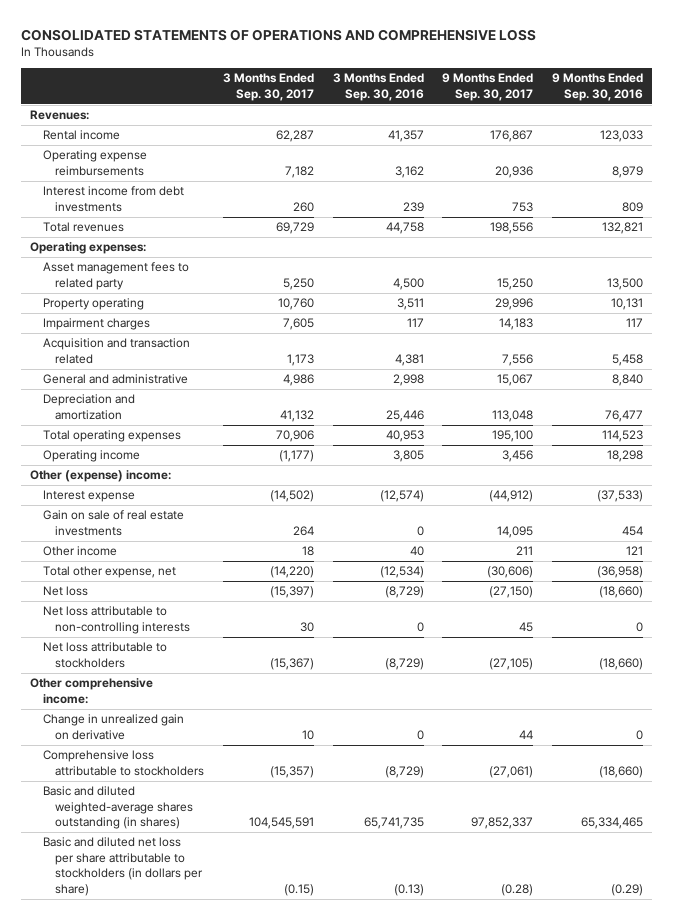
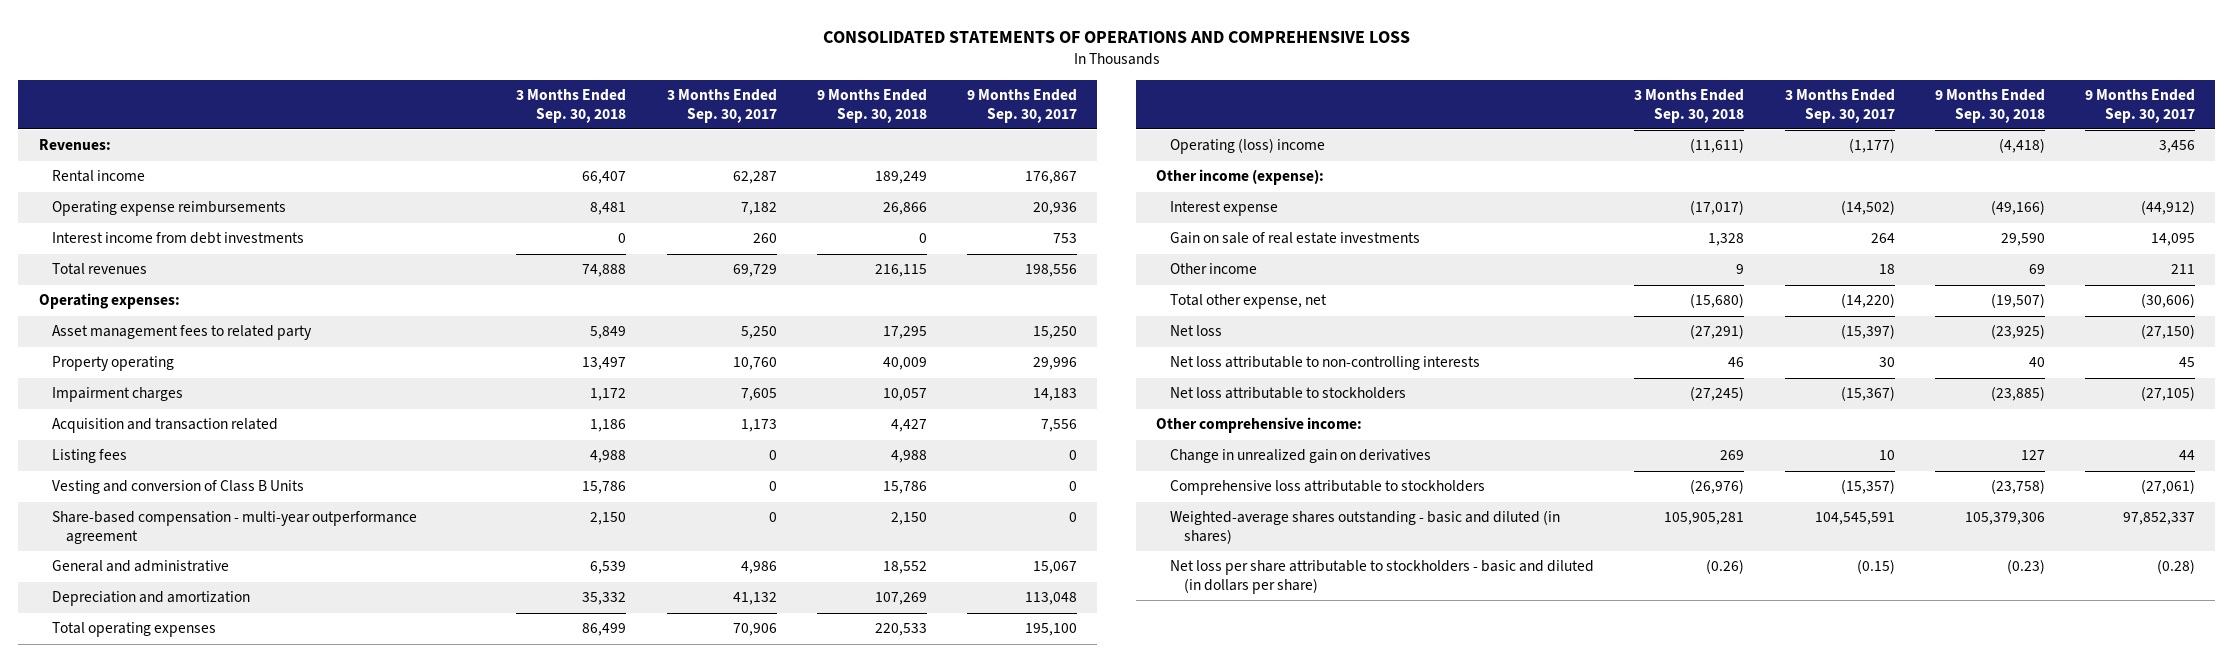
- | 3 Months Ended Sep. 30, 2017 | 3 Months Ended Sep. 30, 2016 | 9 Months Ended Sep. 30, 2017 | 9 Months Ended Sep. 30, 2016
+ | 3 Months Ended Sep. 30, 2018 | 3 Months Ended Sep. 30, 2017 | 9 Months Ended Sep. 30, 2018 | 9 Months Ended Sep. 30, 2017
+ Listing fees | 4,988 | 0 | 4,988 | 0
+ Vesting and conversion of Class B Units | 15,786 | 0 | 15,786 | 0
+ Share-based compensation - multi-year outperformance agreement | 2,150 | 0 | 2,150 | 0
- Operating income | (1,177) | 3,805 | 3,456 | 18,298
- Other (expense) income:
+ Operating (loss) income | (11,611) | (1,177) | (4,418) | 3,456
+ Other income (expense):
- Change in unrealized gain on derivative | 10 | 0 | 44 | 0
+ Change in unrealized gain on derivatives | 269 | 10 | 127 | 44
- Basic and diluted weighted-average shares outstanding (in shares) | 104,545,591 | 65,741,735 | 97,852,337 | 65,334,465
- Basic and diluted net loss per share attributable to stockholders (in dollars per share) | (0.15) | (0.13) | (0.28) | (0.29)
+ Weighted-average shares outstanding - basic and diluted (in shares) | 105,905,281 | 104,545,591 | 105,379,306 | 97,852,337
+ Net loss per share attributable to stockholders - basic and diluted (in dollars per share) | (0.26) | (0.15) | (0.23) | (0.28)

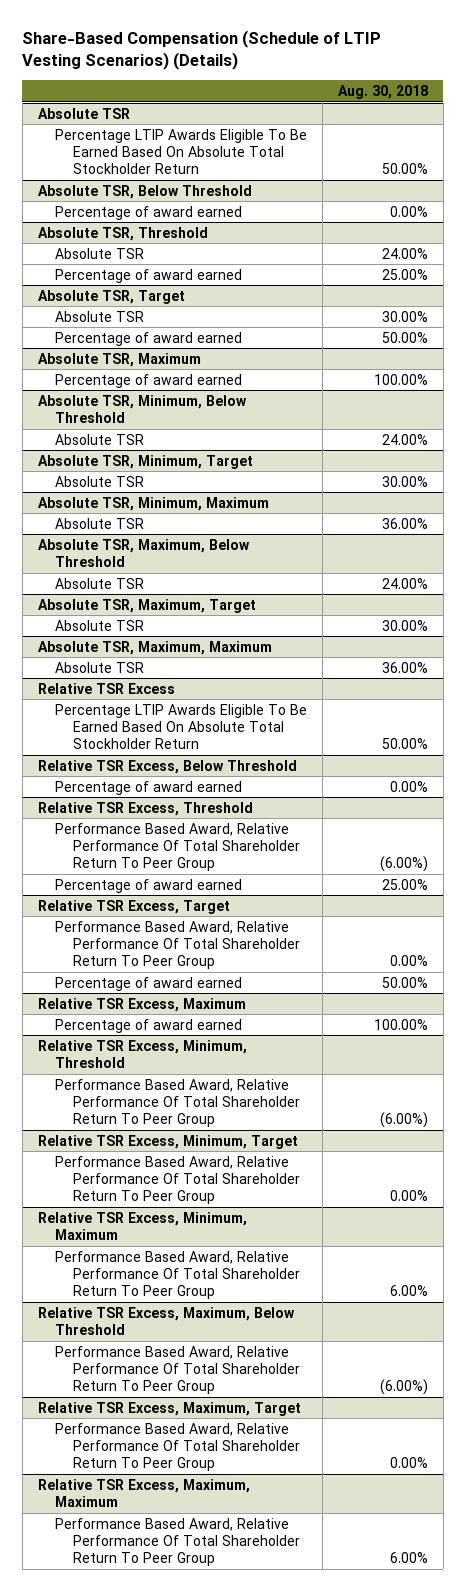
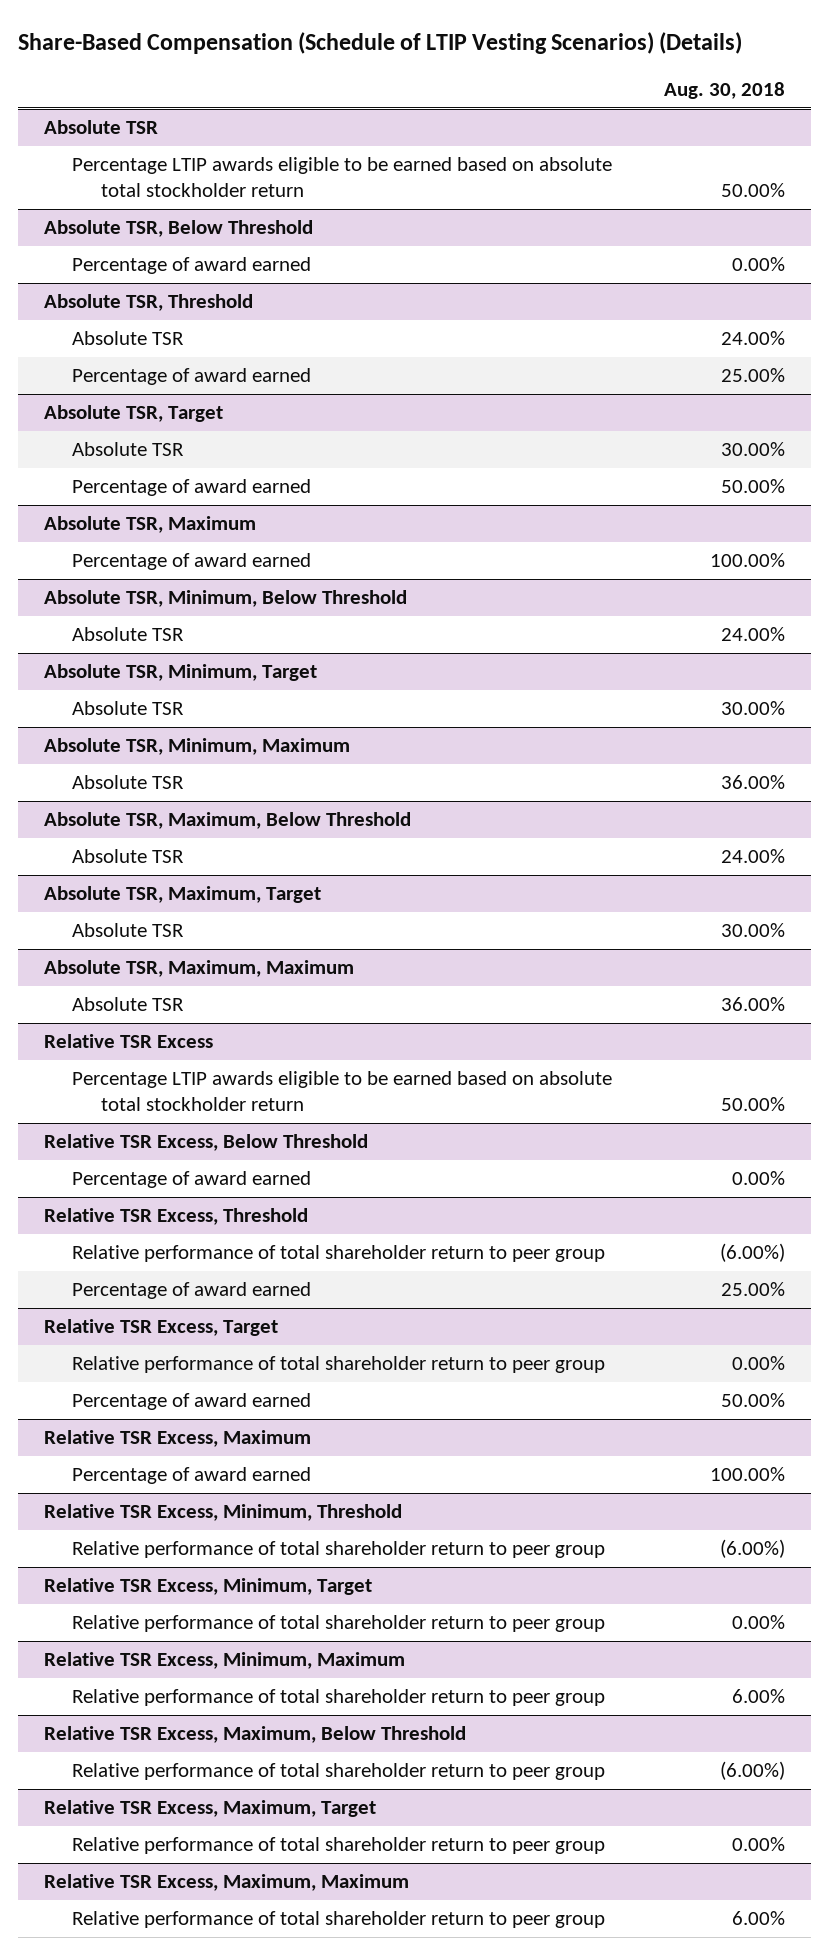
@ Absolute TSR
- Percentage LTIP Awards Eligible To Be Earned Based On Absolute Total Stockholder Return | 50.00%
+ Percentage LTIP awards eligible to be earned based on absolute total stockholder return | 50.00%
@ Relative TSR Excess
- Percentage LTIP Awards Eligible To Be Earned Based On Absolute Total Stockholder Return | 50.00%
+ Percentage LTIP awards eligible to be earned based on absolute total stockholder return | 50.00%
@ Relative TSR Excess, Threshold
- Performance Based Award, Relative Performance Of Total Shareholder Return To Peer Group | (6.00%)
+ Relative performance of total shareholder return to peer group | (6.00%)
@ Relative TSR Excess, Target
- Performance Based Award, Relative Performance Of Total Shareholder Return To Peer Group | 0.00%
+ Relative performance of total shareholder return to peer group | 0.00%
@ Relative TSR Excess, Minimum, Threshold
- Performance Based Award, Relative Performance Of Total Shareholder Return To Peer Group | (6.00%)
+ Relative performance of total shareholder return to peer group | (6.00%)
@ Relative TSR Excess, Minimum, Target
- Performance Based Award, Relative Performance Of Total Shareholder Return To Peer Group | 0.00%
+ Relative performance of total shareholder return to peer group | 0.00%
@ Relative TSR Excess, Minimum, Maximum
- Performance Based Award, Relative Performance Of Total Shareholder Return To Peer Group | 6.00%
+ Relative performance of total shareholder return to peer group | 6.00%
@ Relative TSR Excess, Maximum, Below Threshold
- Performance Based Award, Relative Performance Of Total Shareholder Return To Peer Group | (6.00%)
+ Relative performance of total shareholder return to peer group | (6.00%)
@ Relative TSR Excess, Maximum, Target
- Performance Based Award, Relative Performance Of Total Shareholder Return To Peer Group | 0.00%
+ Relative performance of total shareholder return to peer group | 0.00%
@ Relative TSR Excess, Maximum, Maximum
- Performance Based Award, Relative Performance Of Total Shareholder Return To Peer Group | 6.00%
+ Relative performance of total shareholder return to peer group | 6.00%

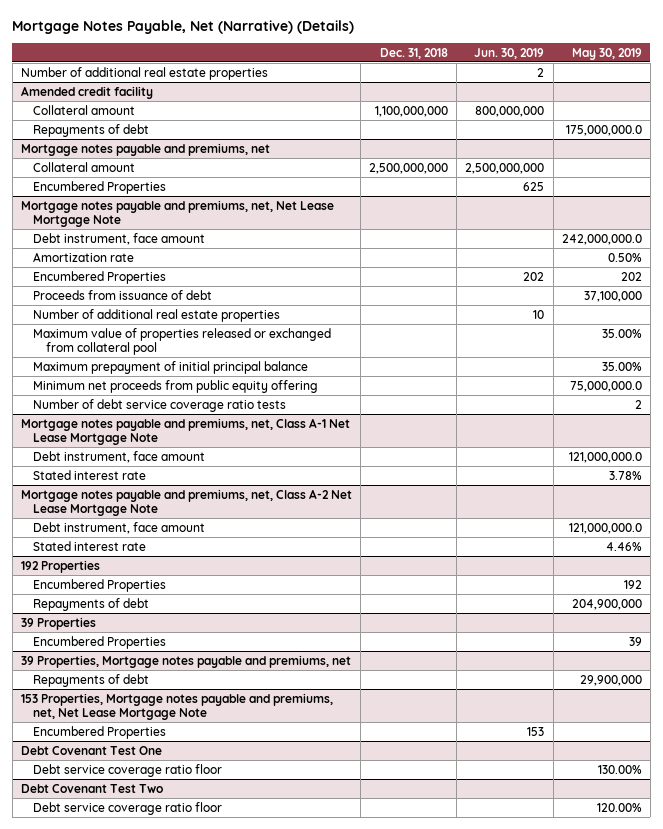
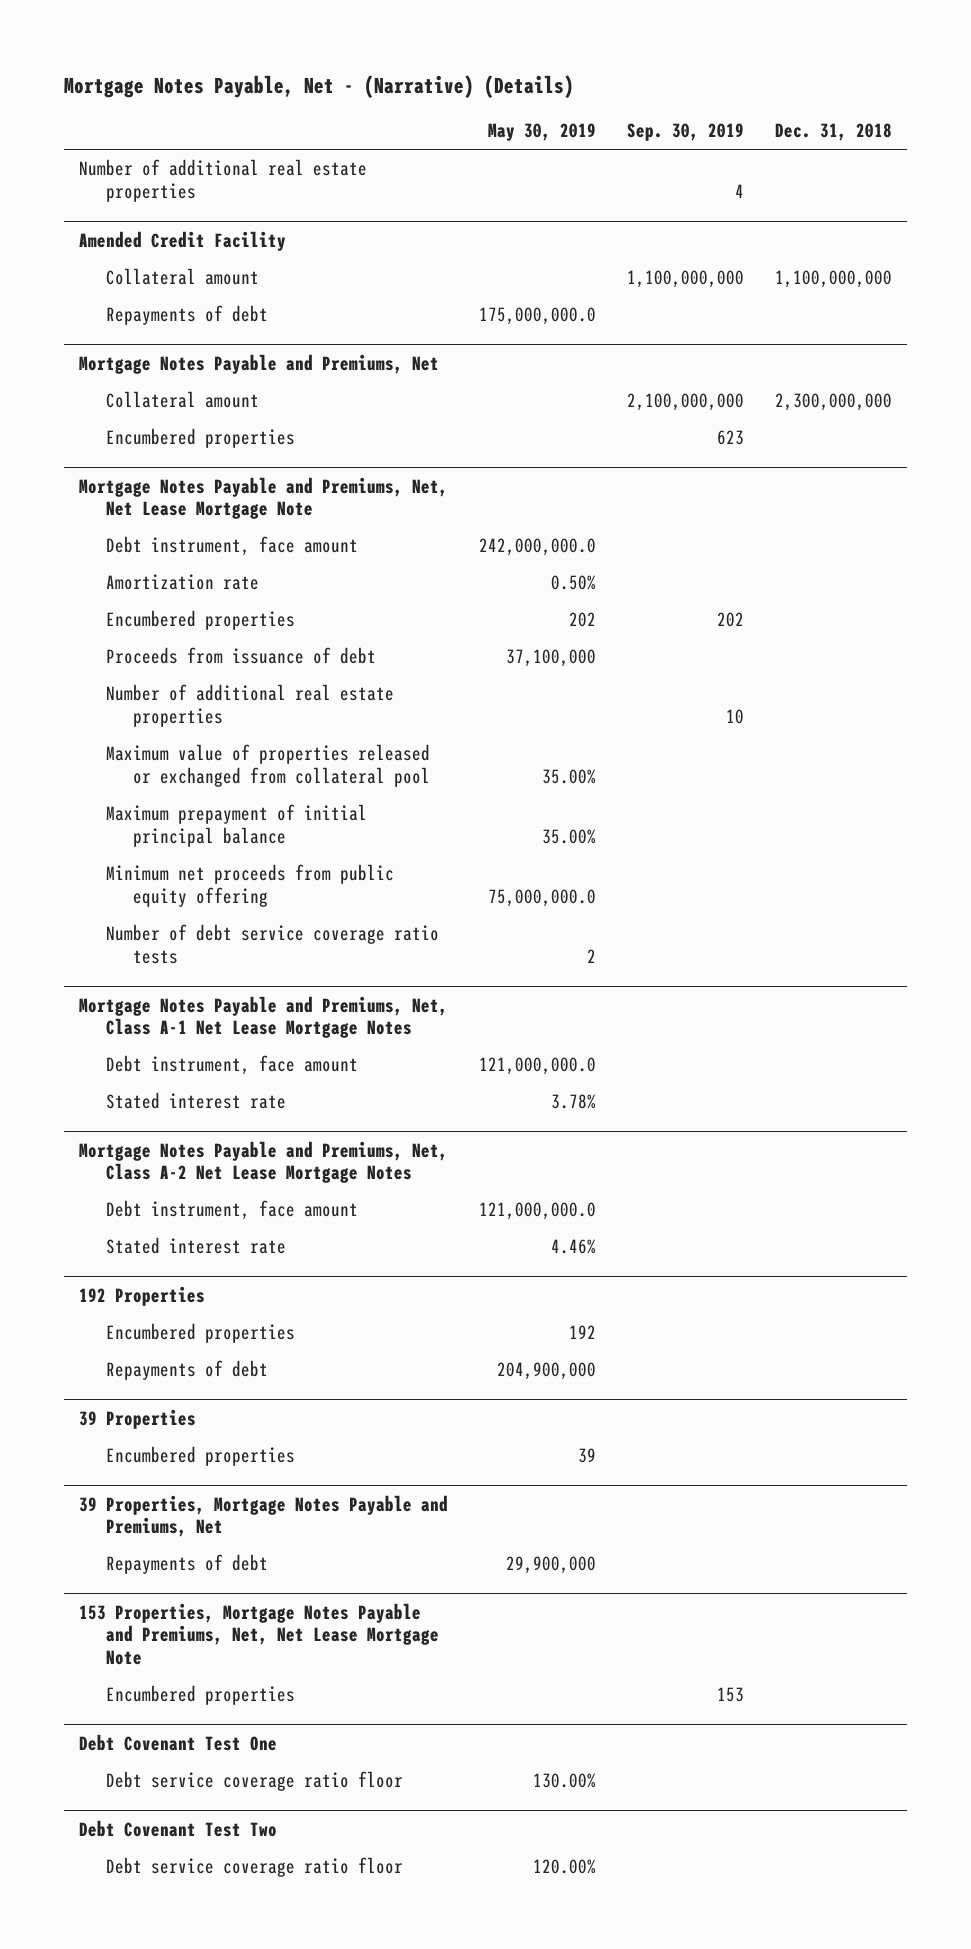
- Mortgage Notes Payable, Net (Narrative) (Details)
+ Mortgage Notes Payable, Net - (Narrative) (Details)
- | Dec. 31, 2018 | Jun. 30, 2019 | May 30, 2019
+ | May 30, 2019 | Sep. 30, 2019 | Dec. 31, 2018
- Amended credit facility
+ Amended Credit Facility
- Mortgage notes payable and premiums, net
- Collateral amount | 2,500,000,000 | 2,500,000,000 |
- Encumbered Properties | | 625 |
- Mortgage notes payable and premiums, net, Net Lease Mortgage Note
+ Mortgage Notes Payable and Premiums, Net
+ Collateral amount | | 2,100,000,000 | 2,300,000,000
+ Encumbered properties | | 623 |
+ Mortgage Notes Payable and Premiums, Net, Net Lease Mortgage Note
- Encumbered Properties | | 202 | 202
+ Encumbered properties | 202 | 202 |
- Mortgage notes payable and premiums, net, Class A-1 Net Lease Mortgage Note
+ Mortgage Notes Payable and Premiums, Net, Class A-1 Net Lease Mortgage Notes
- Mortgage notes payable and premiums, net, Class A-2 Net Lease Mortgage Note
+ Mortgage Notes Payable and Premiums, Net, Class A-2 Net Lease Mortgage Notes
@ 192 Properties
- Encumbered Properties | | | 192
+ Encumbered properties | 192 | |
@ 39 Properties
- Encumbered Properties | | | 39
- 39 Properties, Mortgage notes payable and premiums, net
@ 39 Properties
+ Encumbered properties | 39 | |
+ 39 Properties, Mortgage Notes Payable and Premiums, Net
- 153 Properties, Mortgage notes payable and premiums, net, Net Lease Mortgage Note
- Encumbered Properties | | 153 |
+ 153 Properties, Mortgage Notes Payable and Premiums, Net, Net Lease Mortgage Note
+ Encumbered properties | | 153 |

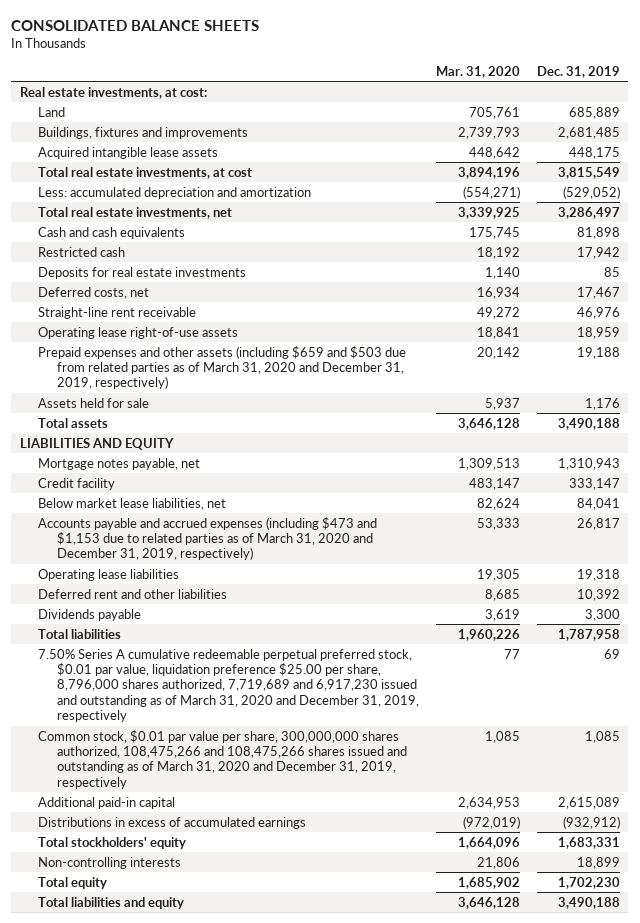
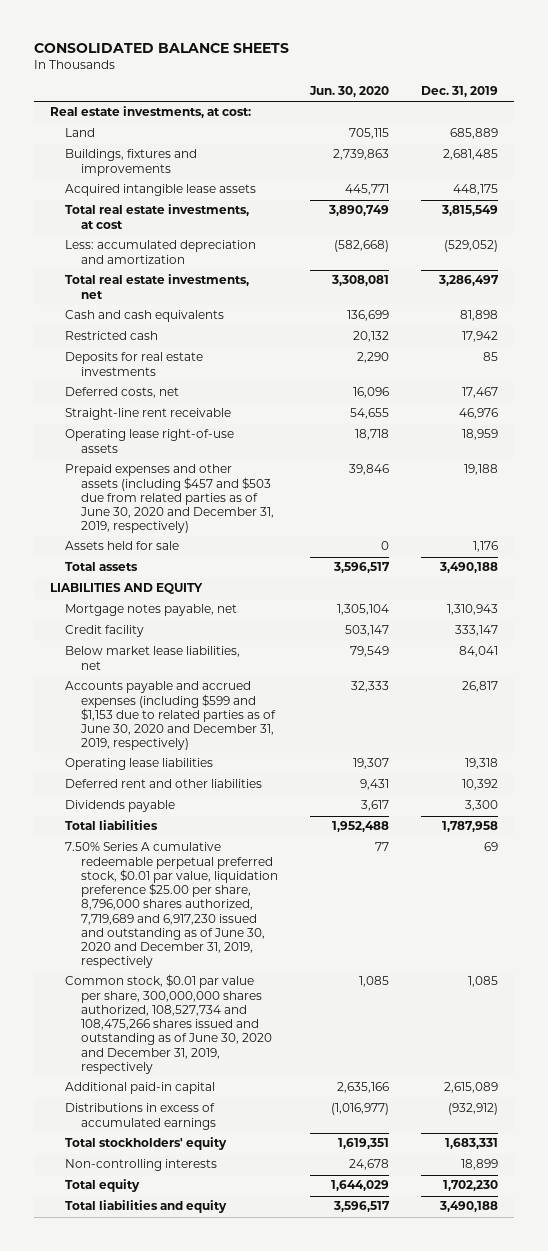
- | Mar. 31, 2020 | Dec. 31, 2019
+ | Jun. 30, 2020 | Dec. 31, 2019
- Prepaid expenses and other assets (including $659 and $503 due from related parties as of March 31, 2020 and December 31, 2019, respectively) | 20,142 | 19,188
+ Prepaid expenses and other assets (including $457 and $503 due from related parties as of June 30, 2020 and December 31, 2019, respectively) | 39,846 | 19,188
- Accounts payable and accrued expenses (including $473 and $1,153 due to related parties as of March 31, 2020 and December 31, 2019, respectively) | 53,333 | 26,817
+ Accounts payable and accrued expenses (including $599 and $1,153 due to related parties as of June 30, 2020 and December 31, 2019, respectively) | 32,333 | 26,817
- 7.50% Series A cumulative redeemable perpetual preferred stock, $0.01 par value, liquidation preference $25.00 per share, 8,796,000 shares authorized, 7,719,689 and 6,917,230 issued and outstanding as of March 31, 2020 and December 31, 2019, respectively | 77 | 69
- Common stock, $0.01 par value per share, 300,000,000 shares authorized, 108,475,266 and 108,475,266 shares issued and outstanding as of March 31, 2020 and December 31, 2019, respectively | 1,085 | 1,085
+ 7.50% Series A cumulative redeemable perpetual preferred stock, $0.01 par value, liquidation preference $25.00 per share, 8,796,000 shares authorized, 7,719,689 and 6,917,230 issued and outstanding as of June 30, 2020 and December 31, 2019, respectively | 77 | 69
+ Common stock, $0.01 par value per share, 300,000,000 shares authorized, 108,527,734 and 108,475,266 shares issued and outstanding as of June 30, 2020 and December 31, 2019, respectively | 1,085 | 1,085

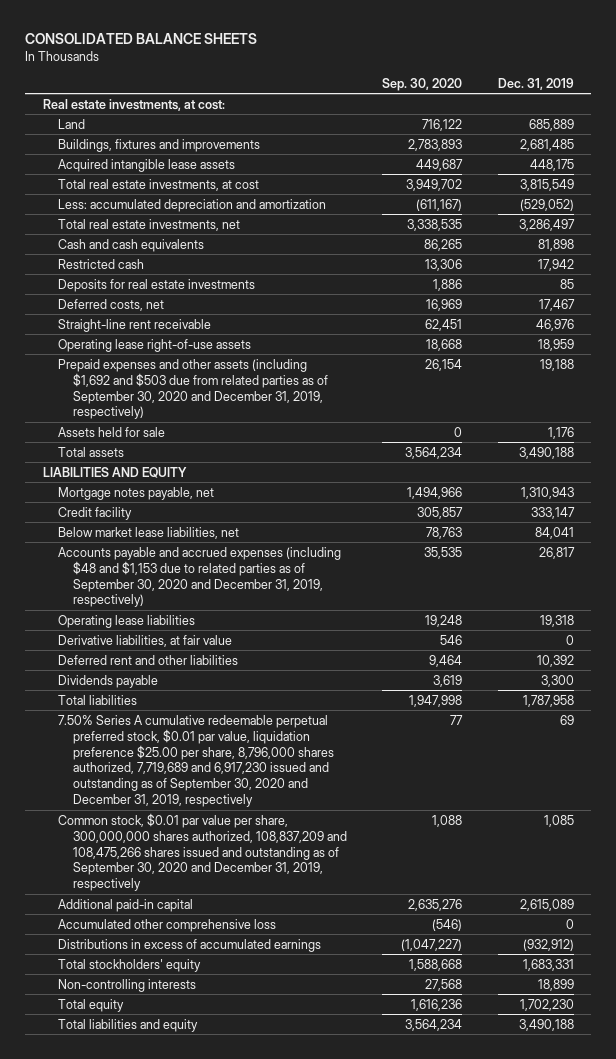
- | Jun. 30, 2020 | Dec. 31, 2019
+ | Sep. 30, 2020 | Dec. 31, 2019
- Prepaid expenses and other assets (including $457 and $503 due from related parties as of June 30, 2020 and December 31, 2019, respectively) | 39,846 | 19,188
+ Prepaid expenses and other assets (including $1,692 and $503 due from related parties as of September 30, 2020 and December 31, 2019, respectively) | 26,154 | 19,188
- Accounts payable and accrued expenses (including $599 and $1,153 due to related parties as of June 30, 2020 and December 31, 2019, respectively) | 32,333 | 26,817
+ Accounts payable and accrued expenses (including $48 and $1,153 due to related parties as of September 30, 2020 and December 31, 2019, respectively) | 35,535 | 26,817
+ Derivative liabilities, at fair value | 546 | 0
- 7.50% Series A cumulative redeemable perpetual preferred stock, $0.01 par value, liquidation preference $25.00 per share, 8,796,000 shares authorized, 7,719,689 and 6,917,230 issued and outstanding as of June 30, 2020 and December 31, 2019, respectively | 77 | 69
- Common stock, $0.01 par value per share, 300,000,000 shares authorized, 108,527,734 and 108,475,266 shares issued and outstanding as of June 30, 2020 and December 31, 2019, respectively | 1,085 | 1,085
+ 7.50% Series A cumulative redeemable perpetual preferred stock, $0.01 par value, liquidation preference $25.00 per share, 8,796,000 shares authorized, 7,719,689 and 6,917,230 issued and outstanding as of September 30, 2020 and December 31, 2019, respectively | 77 | 69
+ Common stock, $0.01 par value per share, 300,000,000 shares authorized, 108,837,209 and 108,475,266 shares issued and outstanding as of September 30, 2020 and December 31, 2019, respectively | 1,088 | 1,085
+ Accumulated other comprehensive loss | (546) | 0

